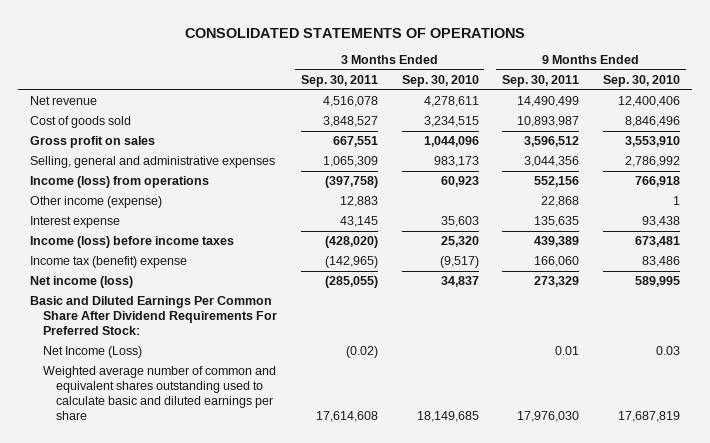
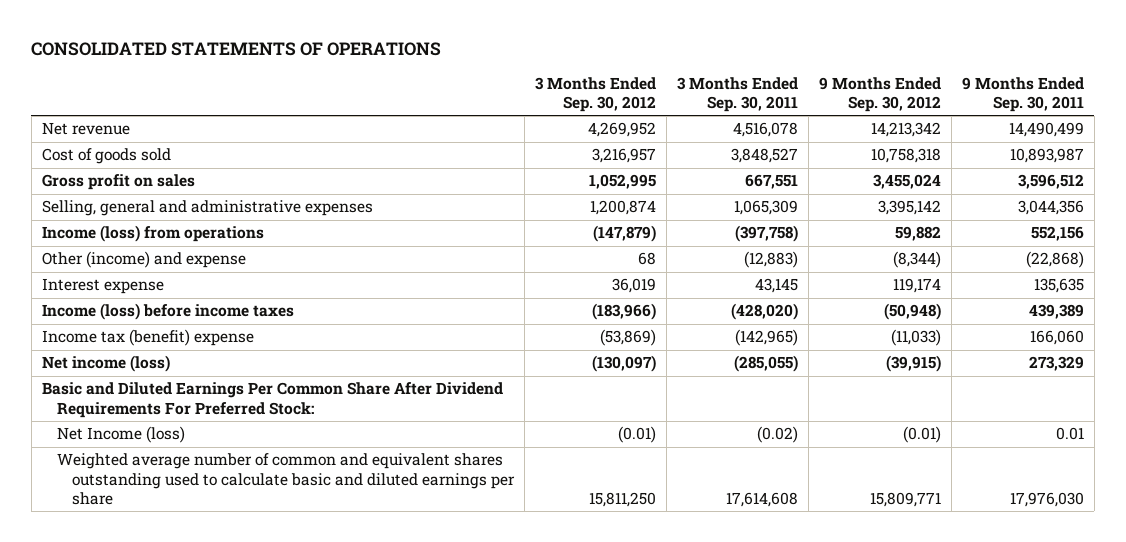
- | 3 Months Ended Sep. 30, 2011 | 3 Months Ended Sep. 30, 2010 | 9 Months Ended Sep. 30, 2011 | 9 Months Ended Sep. 30, 2010
+ | 3 Months Ended Sep. 30, 2012 | 3 Months Ended Sep. 30, 2011 | 9 Months Ended Sep. 30, 2012 | 9 Months Ended Sep. 30, 2011
- Other income (expense) | 12,883 | | 22,868 | 1
+ Other (income) and expense | 68 | (12,883) | (8,344) | (22,868)
- Net Income (Loss) | (0.02) | | 0.01 | 0.03
+ Net Income (loss) | (0.01) | (0.02) | (0.01) | 0.01

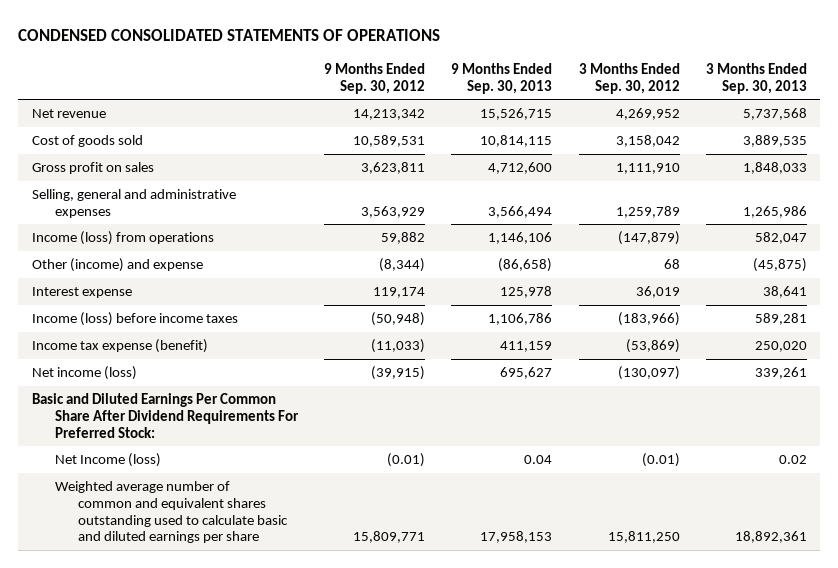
- CONSOLIDATED STATEMENTS OF OPERATIONS
+ CONDENSED CONSOLIDATED STATEMENTS OF OPERATIONS
- | 3 Months Ended Sep. 30, 2012 | 3 Months Ended Sep. 30, 2011 | 9 Months Ended Sep. 30, 2012 | 9 Months Ended Sep. 30, 2011
+ | 9 Months Ended Sep. 30, 2012 | 9 Months Ended Sep. 30, 2013 | 3 Months Ended Sep. 30, 2012 | 3 Months Ended Sep. 30, 2013
- Cost of goods sold | 3,216,957 | 3,848,527 | 10,758,318 | 10,893,987
- Gross profit on sales | 1,052,995 | 667,551 | 3,455,024 | 3,596,512
- Selling, general and administrative expenses | 1,200,874 | 1,065,309 | 3,395,142 | 3,044,356
+ Cost of goods sold | 10,589,531 | 10,814,115 | 3,158,042 | 3,889,535
+ Gross profit on sales | 3,623,811 | 4,712,600 | 1,111,910 | 1,848,033
+ Selling, general and administrative expenses | 3,563,929 | 3,566,494 | 1,259,789 | 1,265,986
- Income tax (benefit) expense | (53,869) | (142,965) | (11,033) | 166,060
+ Income tax expense (benefit) | (11,033) | 411,159 | (53,869) | 250,020

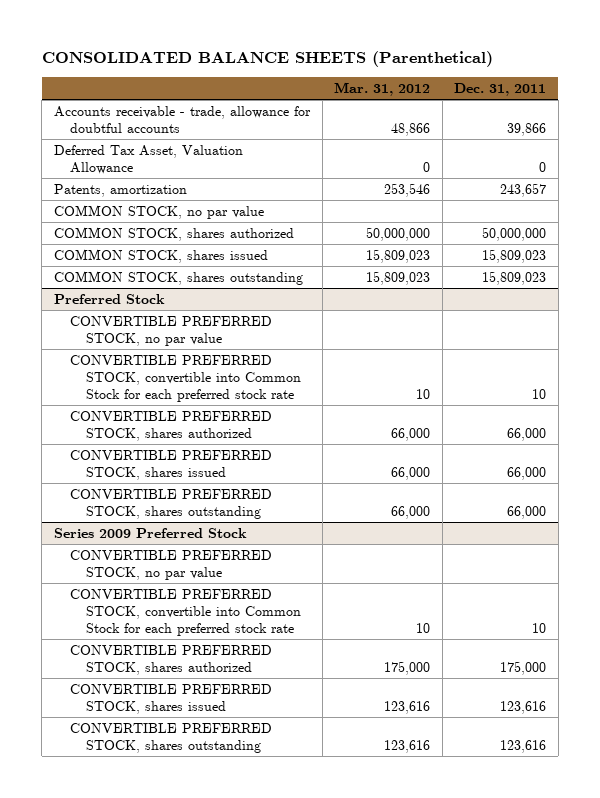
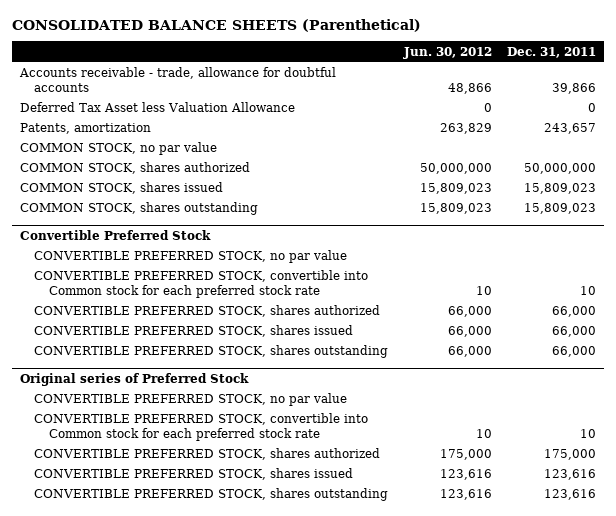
- | Mar. 31, 2012 | Dec. 31, 2011
+ | Jun. 30, 2012 | Dec. 31, 2011
- Deferred Tax Asset, Valuation Allowance | 0 | 0
+ Deferred Tax Asset less Valuation Allowance | 0 | 0
- Preferred Stock
+ Convertible Preferred Stock
- CONVERTIBLE PREFERRED STOCK, convertible into Common Stock for each preferred stock rate | 10 | 10
+ CONVERTIBLE PREFERRED STOCK, convertible into Common stock for each preferred stock rate | 10 | 10
- Series 2009 Preferred Stock
+ Original series of Preferred Stock
- CONVERTIBLE PREFERRED STOCK, convertible into Common Stock for each preferred stock rate | 10 | 10
+ CONVERTIBLE PREFERRED STOCK, convertible into Common stock for each preferred stock rate | 10 | 10

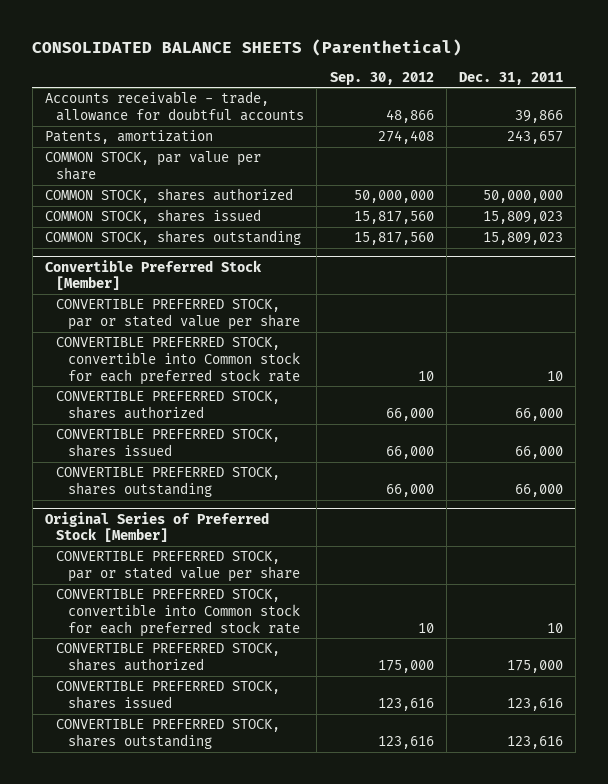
- | Jun. 30, 2012 | Dec. 31, 2011
+ | Sep. 30, 2012 | Dec. 31, 2011
- Deferred Tax Asset less Valuation Allowance | 0 | 0
- COMMON STOCK, no par value
+ COMMON STOCK, par value per share
- Convertible Preferred Stock
- CONVERTIBLE PREFERRED STOCK, no par value
+ Convertible Preferred Stock [Member]
+ CONVERTIBLE PREFERRED STOCK, par or stated value per share
- Original series of Preferred Stock
- CONVERTIBLE PREFERRED STOCK, no par value
+ Original Series of Preferred Stock [Member]
+ CONVERTIBLE PREFERRED STOCK, par or stated value per share

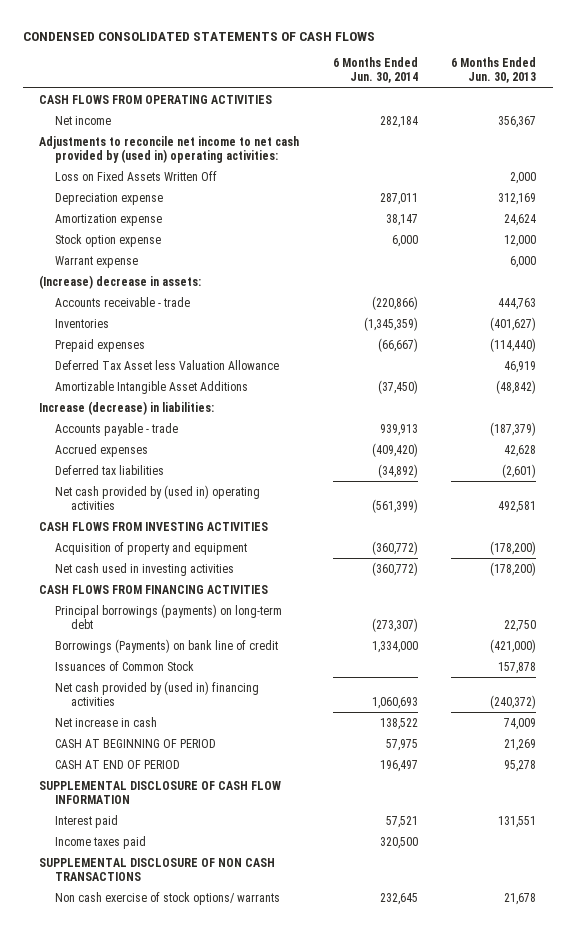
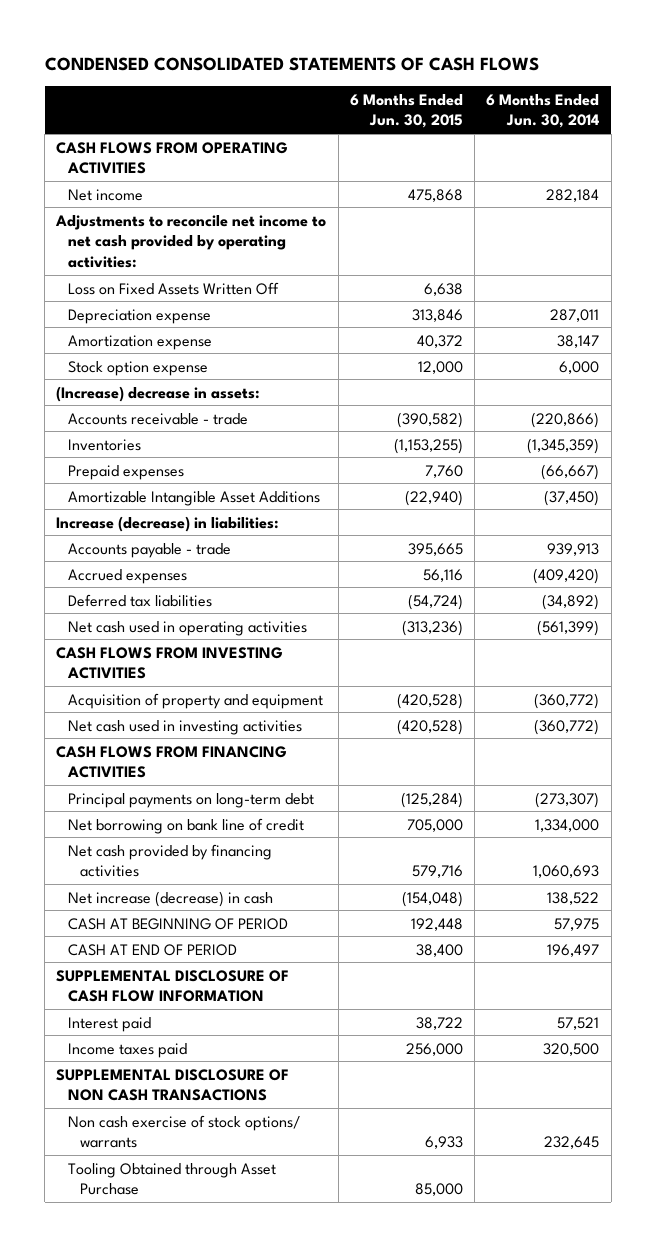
- | 6 Months Ended Jun. 30, 2014 | 6 Months Ended Jun. 30, 2013
+ | 6 Months Ended Jun. 30, 2015 | 6 Months Ended Jun. 30, 2014
- Adjustments to reconcile net income to net cash provided by (used in) operating activities:
+ Adjustments to reconcile net income to net cash provided by operating activities:
- Warrant expense | | 6,000
- Deferred Tax Asset less Valuation Allowance | | 46,919
- Net cash provided by (used in) operating activities | (561,399) | 492,581
+ Net cash used in operating activities | (313,236) | (561,399)
- Principal borrowings (payments) on long-term debt | (273,307) | 22,750
- Borrowings (Payments) on bank line of credit | 1,334,000 | (421,000)
- Issuances of Common Stock | | 157,878
- Net cash provided by (used in) financing activities | 1,060,693 | (240,372)
- Net increase in cash | 138,522 | 74,009
+ Principal payments on long-term debt | (125,284) | (273,307)
+ Net borrowing on bank line of credit | 705,000 | 1,334,000
+ Net cash provided by financing activities | 579,716 | 1,060,693
+ Net increase (decrease) in cash | (154,048) | 138,522
+ Tooling Obtained through Asset Purchase | 85,000 |

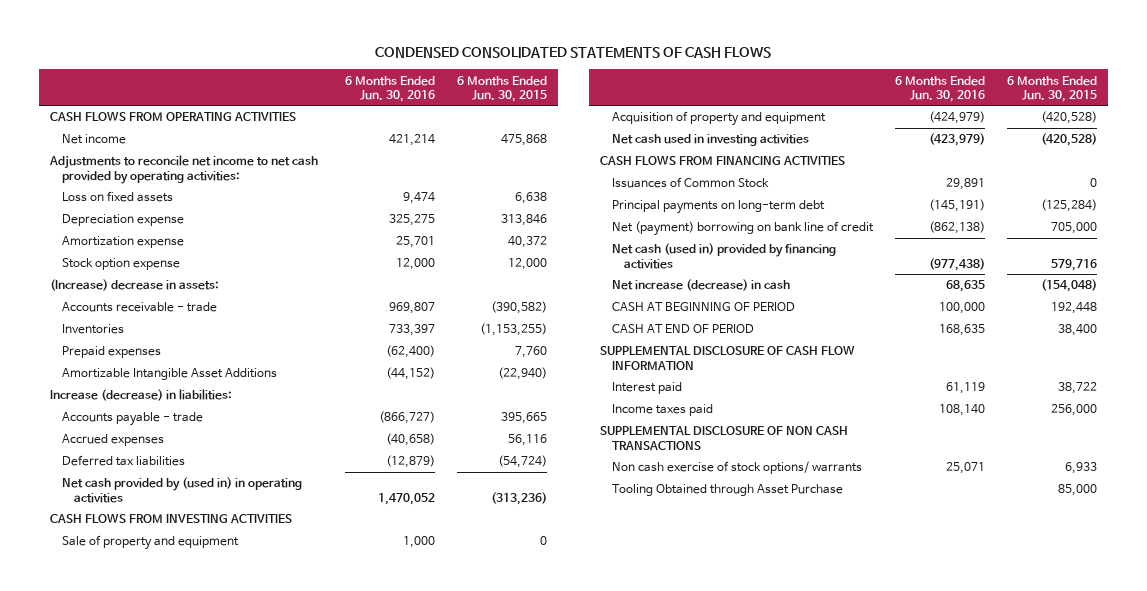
- | 6 Months Ended Jun. 30, 2015 | 6 Months Ended Jun. 30, 2014
+ | 6 Months Ended Jun. 30, 2016 | 6 Months Ended Jun. 30, 2015
- Loss on Fixed Assets Written Off | 6,638 |
+ Loss on fixed assets | 9,474 | 6,638
- Net cash used in operating activities | (313,236) | (561,399)
+ Net cash provided by (used in) in operating activities | 1,470,052 | (313,236)
+ Sale of property and equipment | 1,000 | 0
+ Issuances of Common Stock | 29,891 | 0
- Net borrowing on bank line of credit | 705,000 | 1,334,000
- Net cash provided by financing activities | 579,716 | 1,060,693
+ Net (payment) borrowing on bank line of credit | (862,138) | 705,000
+ Net cash (used in) provided by financing activities | (977,438) | 579,716

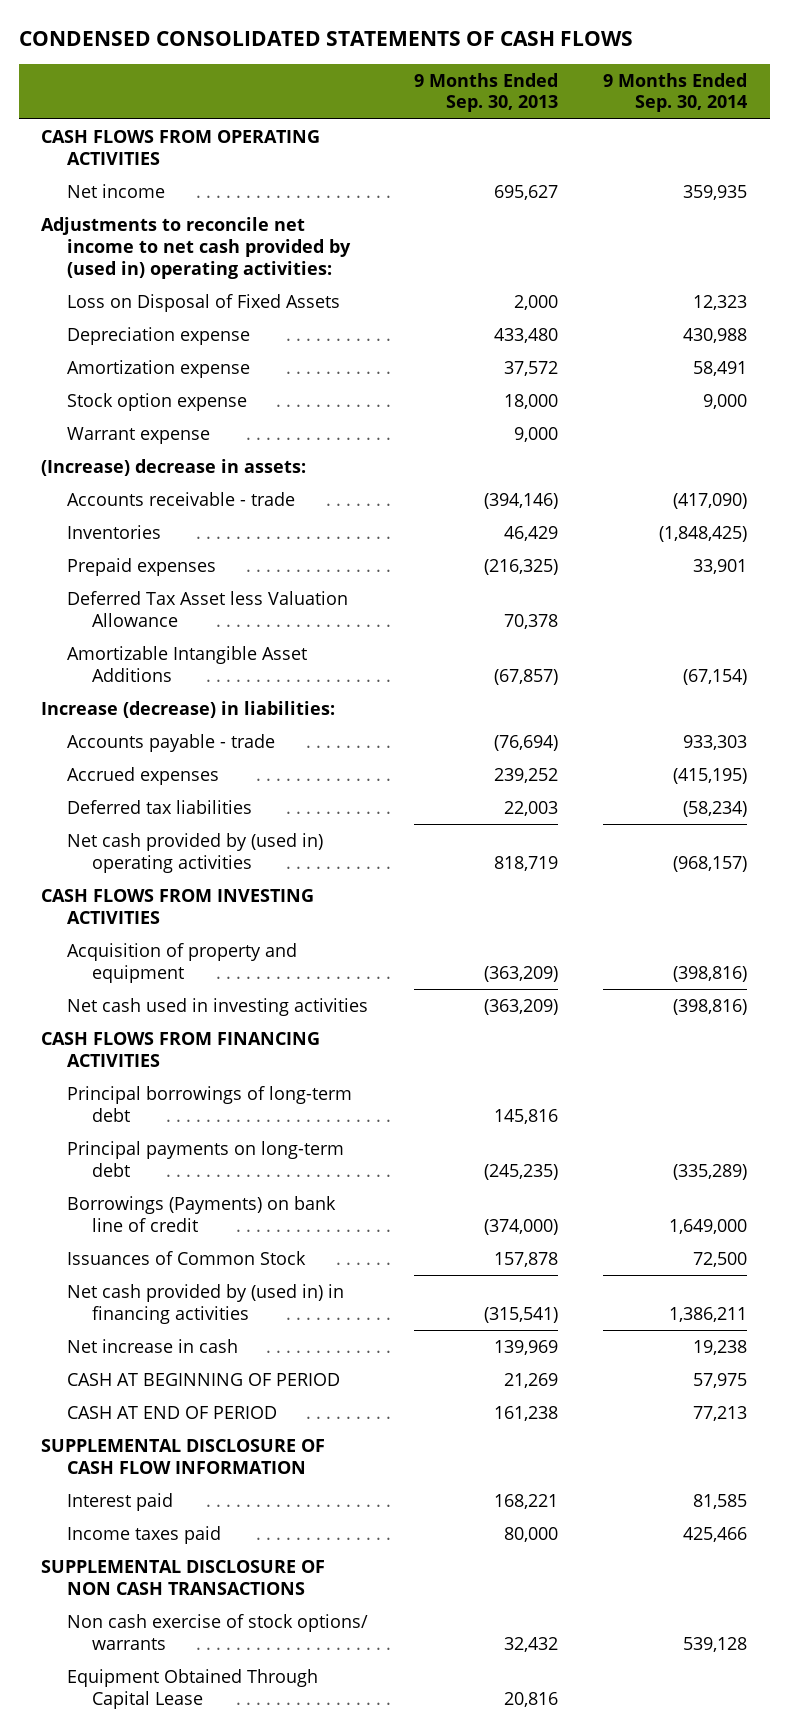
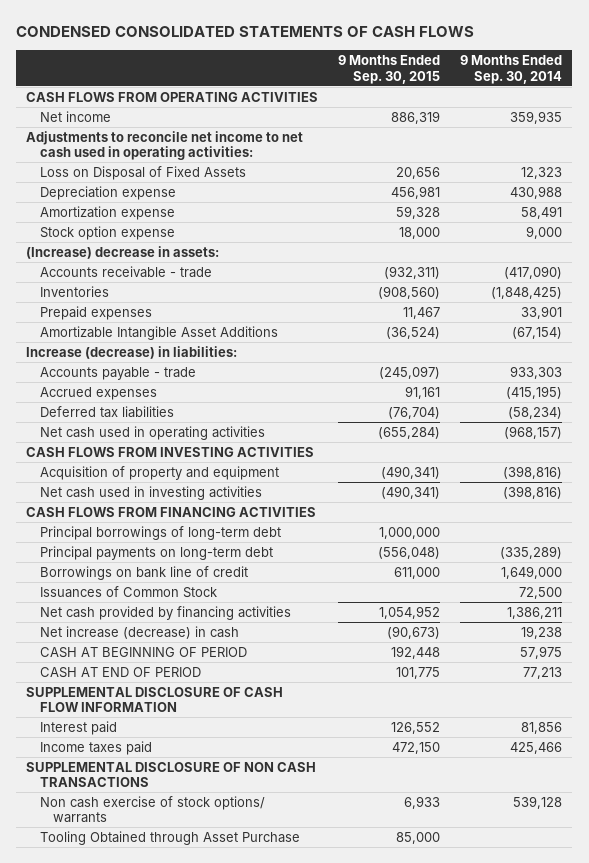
- | 9 Months Ended Sep. 30, 2013 | 9 Months Ended Sep. 30, 2014
+ | 9 Months Ended Sep. 30, 2015 | 9 Months Ended Sep. 30, 2014
- Adjustments to reconcile net income to net cash provided by (used in) operating activities:
+ Adjustments to reconcile net income to net cash used in operating activities:
- Warrant expense | 9,000 |
- Deferred Tax Asset less Valuation Allowance | 70,378 |
- Net cash provided by (used in) operating activities | 818,719 | (968,157)
+ Net cash used in operating activities | (655,284) | (968,157)
- Borrowings (Payments) on bank line of credit | (374,000) | 1,649,000
+ Borrowings on bank line of credit | 611,000 | 1,649,000
- Net cash provided by (used in) in financing activities | (315,541) | 1,386,211
- Net increase in cash | 139,969 | 19,238
+ Net cash provided by financing activities | 1,054,952 | 1,386,211
+ Net increase (decrease) in cash | (90,673) | 19,238
- Interest paid | 168,221 | 81,585
+ Interest paid | 126,552 | 81,856
- Equipment Obtained Through Capital Lease | 20,816 |
+ Tooling Obtained through Asset Purchase | 85,000 |

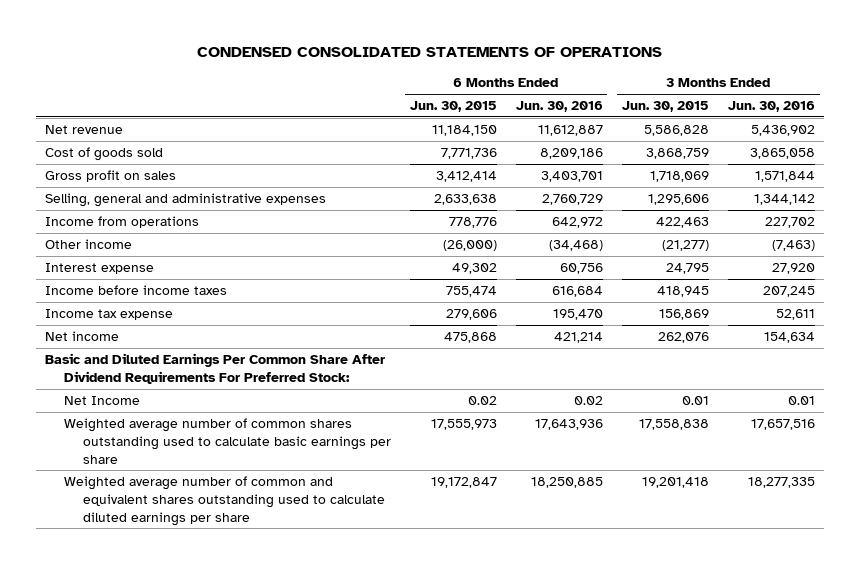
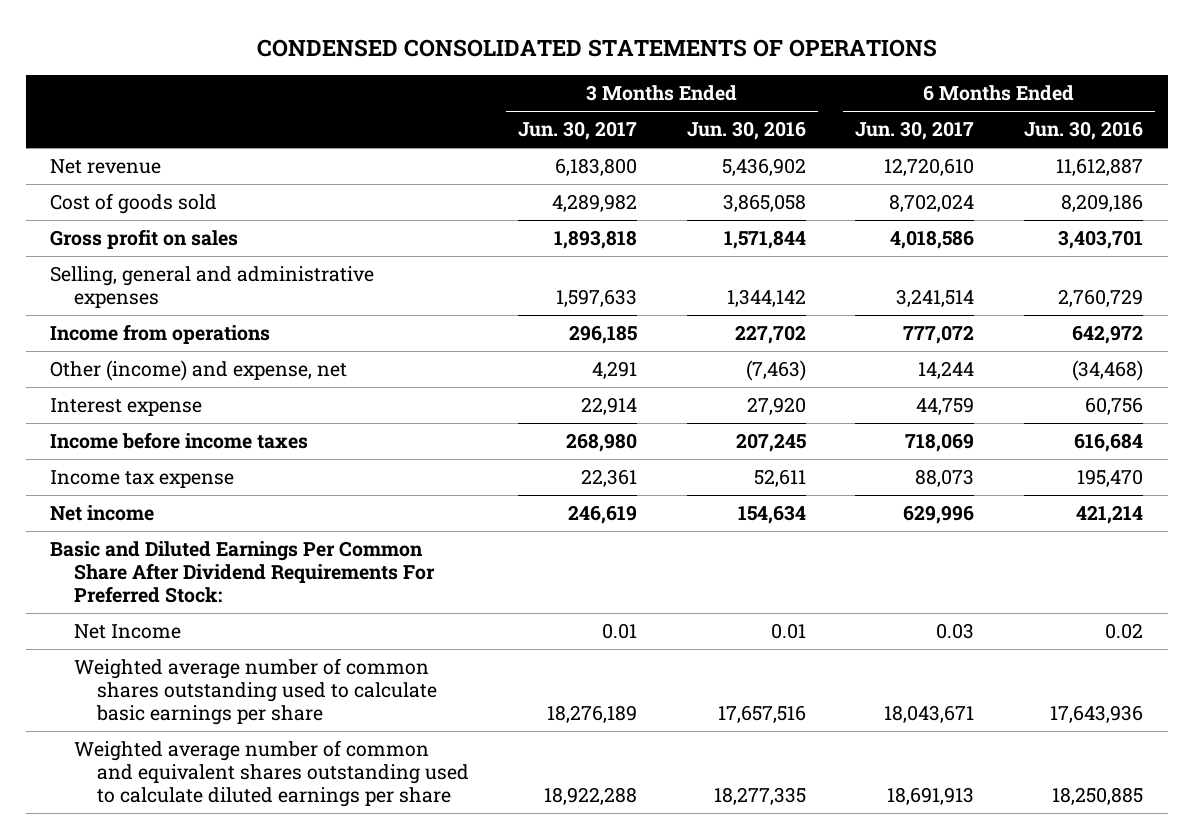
- | 6 Months Ended Jun. 30, 2015 | 6 Months Ended Jun. 30, 2016 | 3 Months Ended Jun. 30, 2015 | 3 Months Ended Jun. 30, 2016
+ | 3 Months Ended Jun. 30, 2017 | 3 Months Ended Jun. 30, 2016 | 6 Months Ended Jun. 30, 2017 | 6 Months Ended Jun. 30, 2016
- Other income | (26,000) | (34,468) | (21,277) | (7,463)
+ Other (income) and expense, net | 4,291 | (7,463) | 14,244 | (34,468)

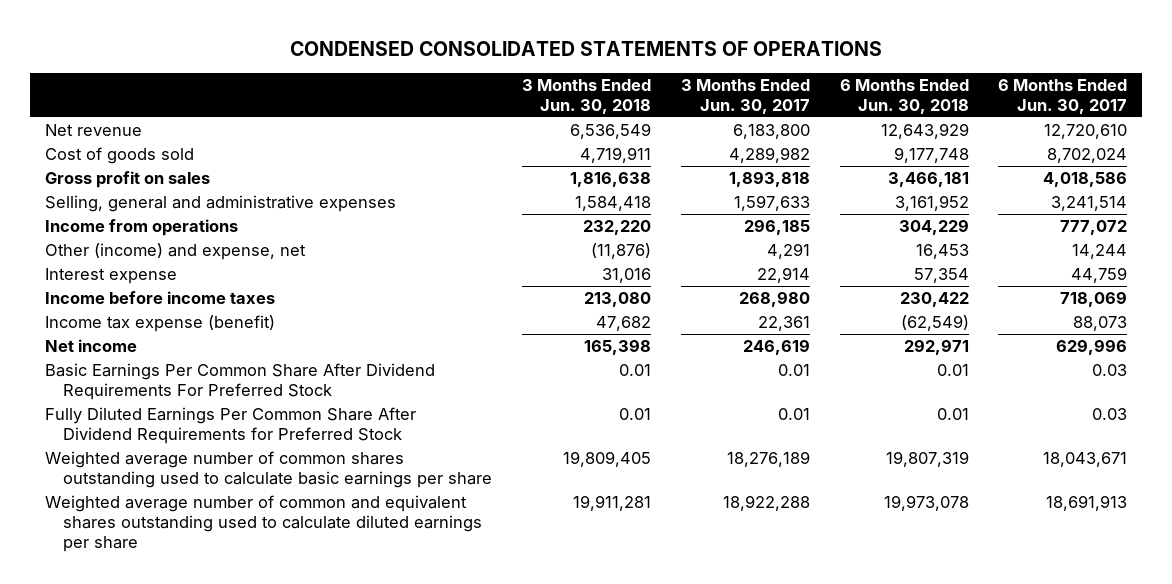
- | 3 Months Ended Jun. 30, 2017 | 3 Months Ended Jun. 30, 2016 | 6 Months Ended Jun. 30, 2017 | 6 Months Ended Jun. 30, 2016
+ | 3 Months Ended Jun. 30, 2018 | 3 Months Ended Jun. 30, 2017 | 6 Months Ended Jun. 30, 2018 | 6 Months Ended Jun. 30, 2017
- Income tax expense | 22,361 | 52,611 | 88,073 | 195,470
+ Income tax expense (benefit) | 47,682 | 22,361 | (62,549) | 88,073
- Basic and Diluted Earnings Per Common Share After Dividend Requirements For Preferred Stock:
- Net Income | 0.01 | 0.01 | 0.03 | 0.02
+ Basic Earnings Per Common Share After Dividend Requirements For Preferred Stock | 0.01 | 0.01 | 0.01 | 0.03
+ Fully Diluted Earnings Per Common Share After Dividend Requirements for Preferred Stock | 0.01 | 0.01 | 0.01 | 0.03

